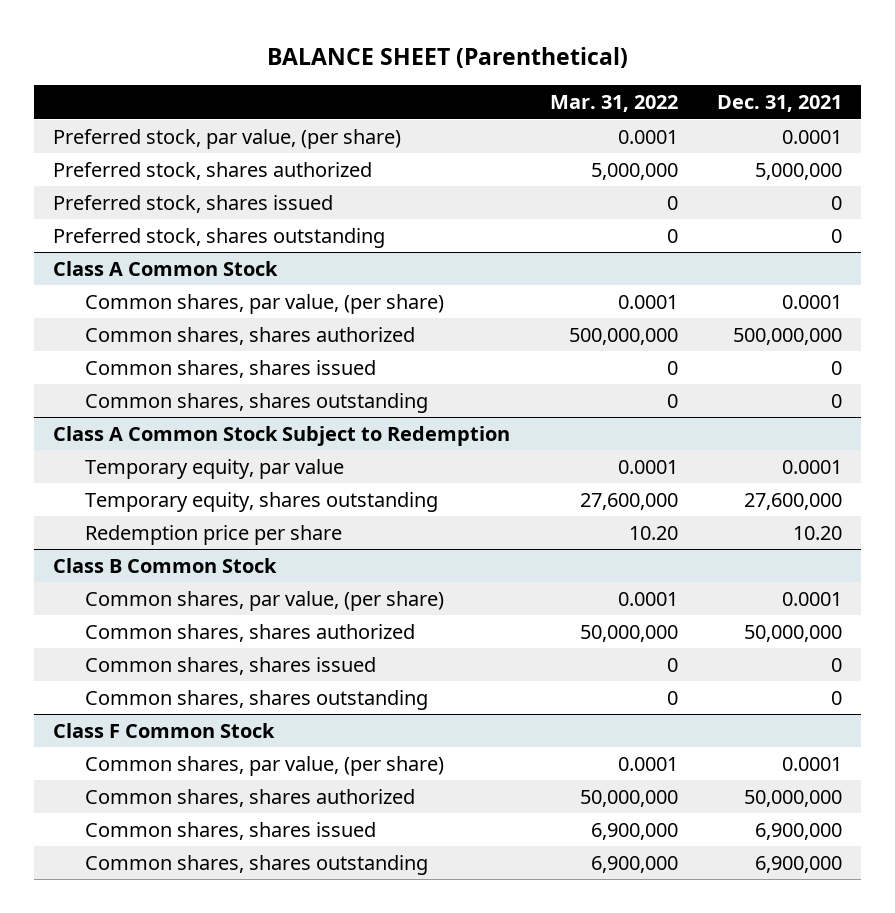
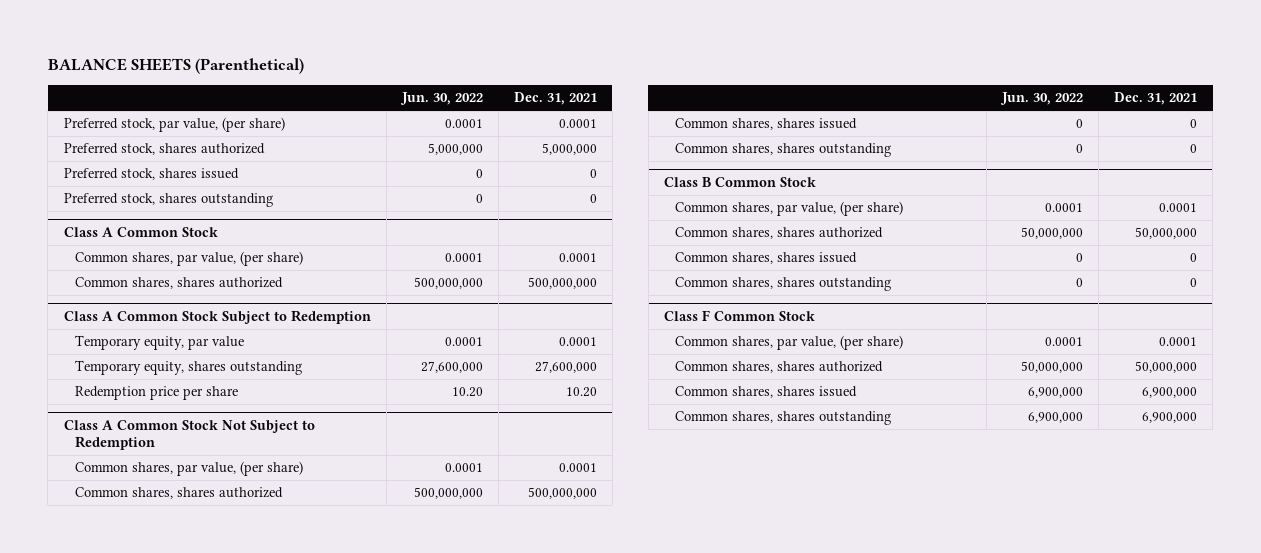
- BALANCE SHEET (Parenthetical)
+ BALANCE SHEETS (Parenthetical)
- | Mar. 31, 2022 | Dec. 31, 2021
+ | Jun. 30, 2022 | Dec. 31, 2021
@ Class A Common Stock
- Common shares, shares issued | 0 | 0
- Common shares, shares outstanding | 0 | 0
+ Class A Common Stock Not Subject to Redemption
+ Common shares, par value, (per share) | 0.0001 | 0.0001
+ Common shares, shares authorized | 500,000,000 | 500,000,000
+ Common shares, shares issued | 0 | 0
+ Common shares, shares outstanding | 0 | 0

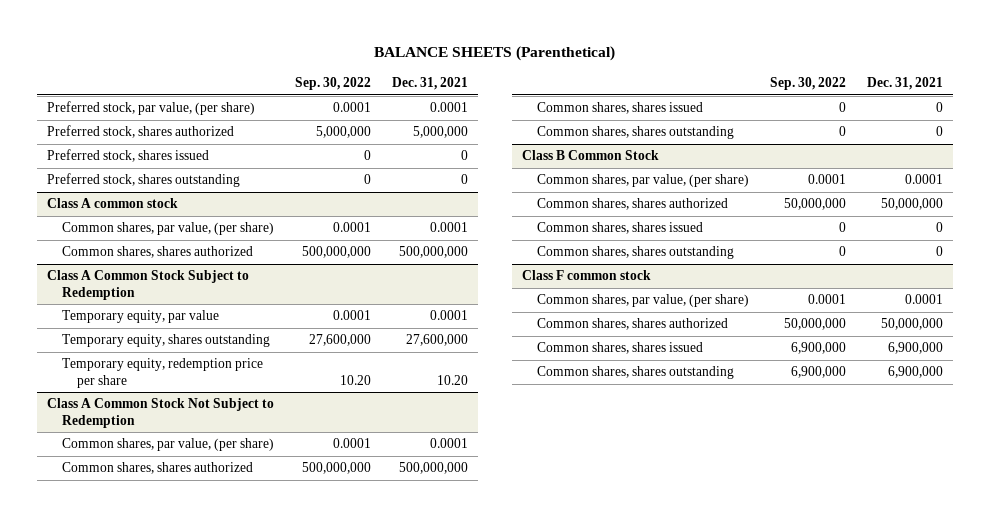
- | Jun. 30, 2022 | Dec. 31, 2021
+ | Sep. 30, 2022 | Dec. 31, 2021
- Class A Common Stock
+ Class A common stock
@ Class A Common Stock Subject to Redemption
- Redemption price per share | 10.20 | 10.20
+ Temporary equity, redemption price per share | 10.20 | 10.20
- Class F Common Stock
+ Class F common stock

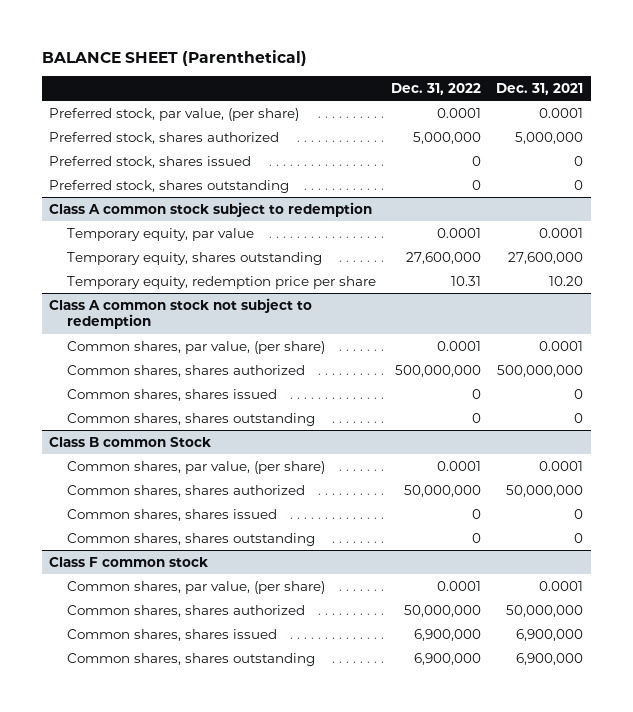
- BALANCE SHEETS (Parenthetical)
+ BALANCE SHEET (Parenthetical)
- | Sep. 30, 2022 | Dec. 31, 2021
+ | Dec. 31, 2022 | Dec. 31, 2021
- Class A common stock
- Common shares, par value, (per share) | 0.0001 | 0.0001
- Common shares, shares authorized | 500,000,000 | 500,000,000
- Class A Common Stock Subject to Redemption
+ Class A common stock subject to redemption
- Class A Common Stock Not Subject to Redemption
+ Class A common stock not subject to redemption
- Class B Common Stock
+ Class B common Stock

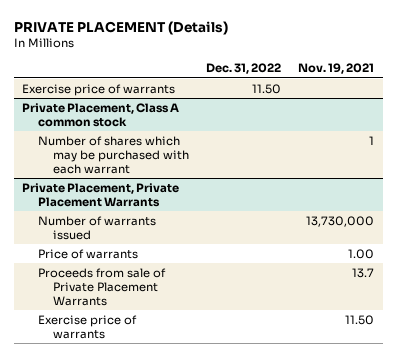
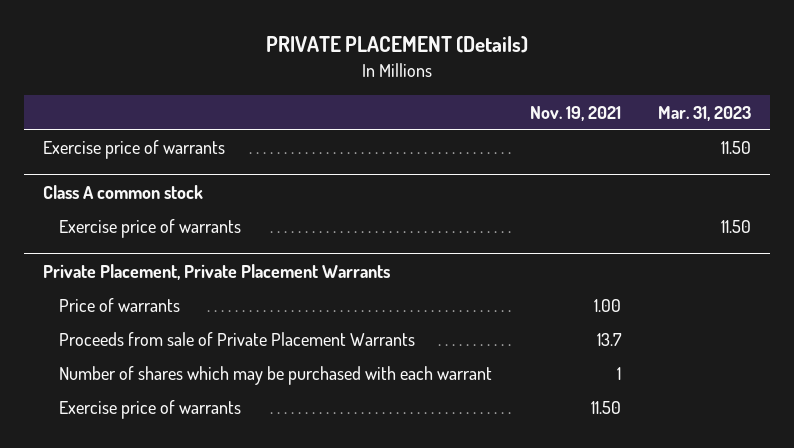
- | Dec. 31, 2022 | Nov. 19, 2021
+ | Nov. 19, 2021 | Mar. 31, 2023
- Private Placement, Class A common stock
- Number of shares which may be purchased with each warrant | | 1
+ Class A common stock
+ Exercise price of warrants | | 11.50
@ Private Placement, Private Placement Warrants
- Number of warrants issued | | 13,730,000
+ Number of shares which may be purchased with each warrant | 1 |

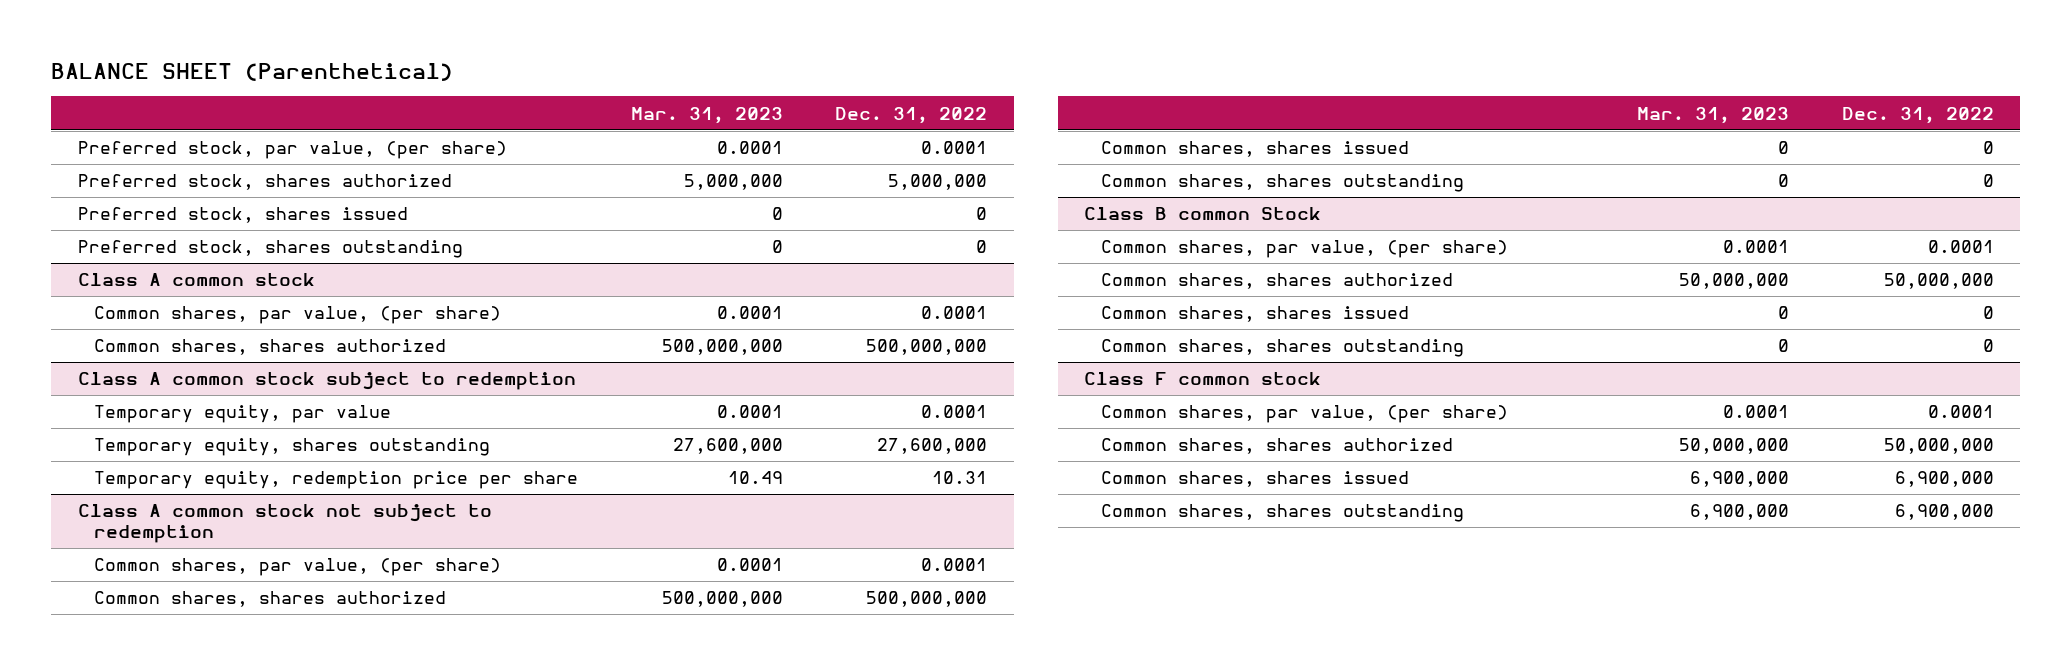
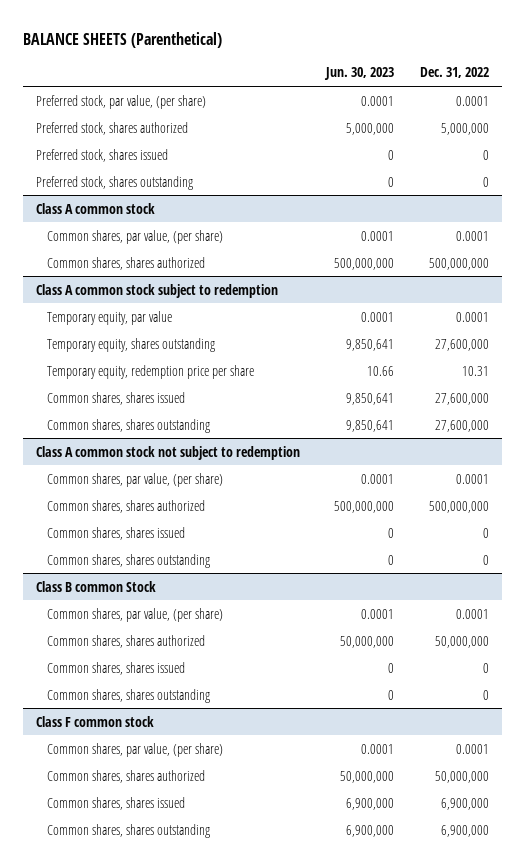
- BALANCE SHEET (Parenthetical)
+ BALANCE SHEETS (Parenthetical)
- | Mar. 31, 2023 | Dec. 31, 2022
+ | Jun. 30, 2023 | Dec. 31, 2022
@ Class A common stock subject to redemption
+ Common shares, shares issued | 9,850,641 | 27,600,000
+ Common shares, shares outstanding | 9,850,641 | 27,600,000

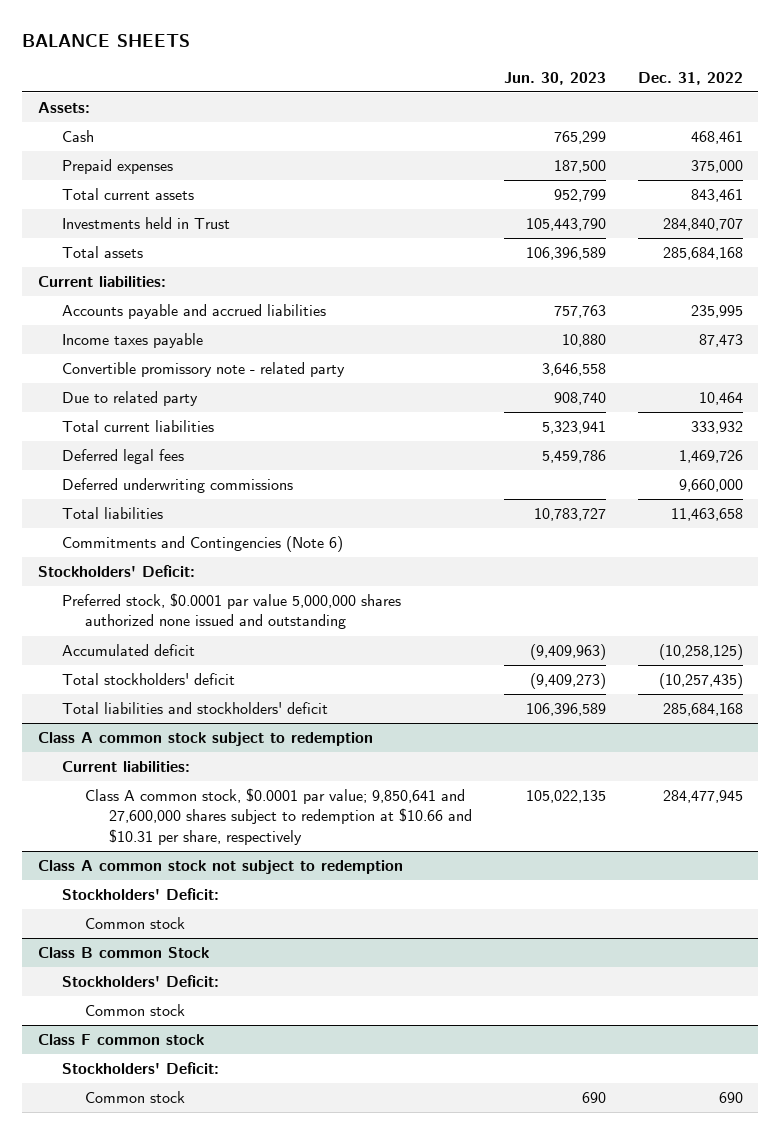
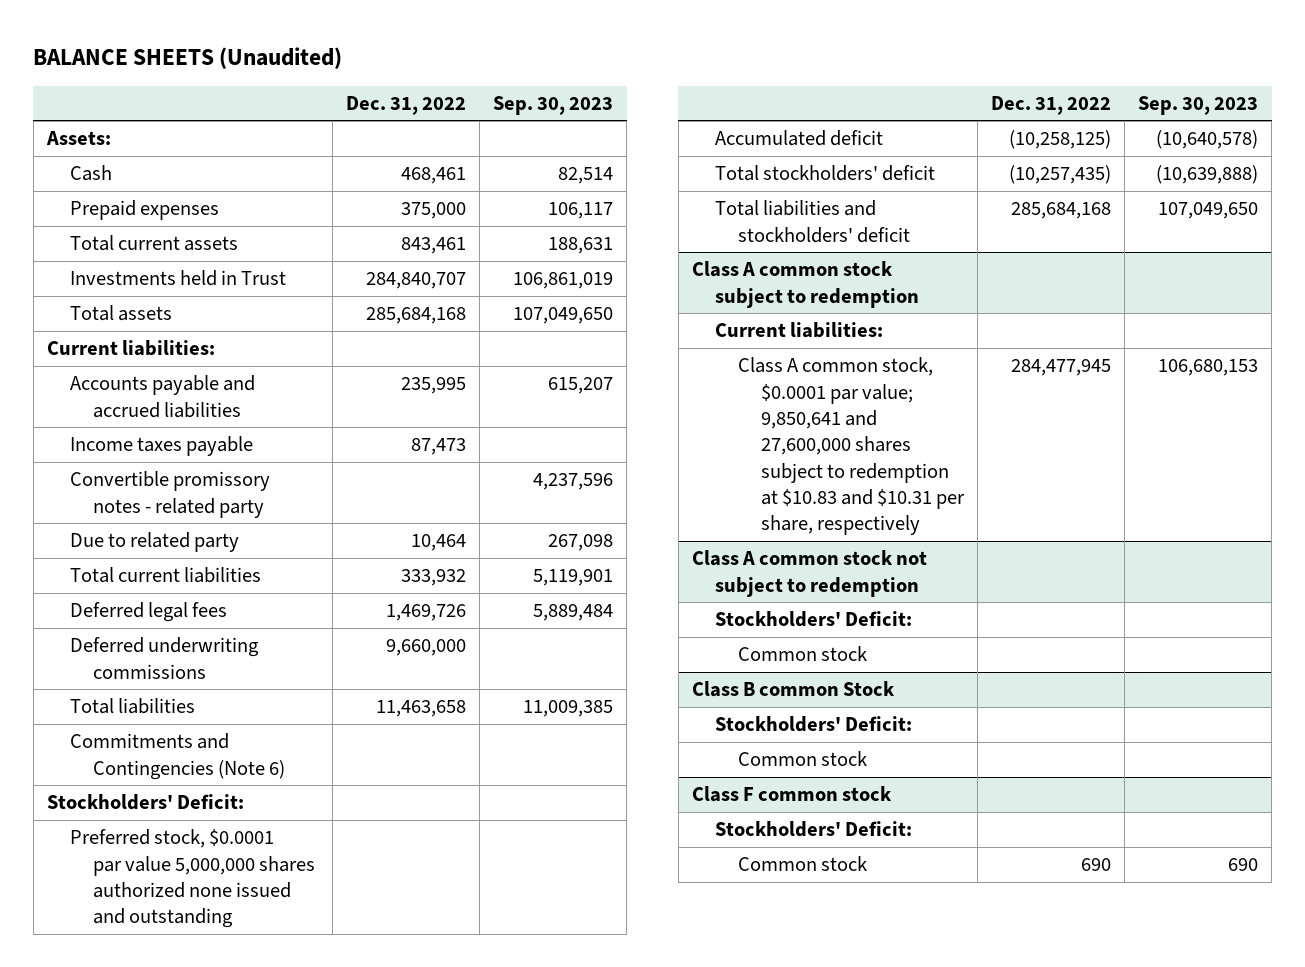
- BALANCE SHEETS
+ BALANCE SHEETS (Unaudited)
- | Jun. 30, 2023 | Dec. 31, 2022
+ | Dec. 31, 2022 | Sep. 30, 2023
- Convertible promissory note - related party | 3,646,558 |
+ Convertible promissory notes - related party | | 4,237,596
@ Class A common stock subject to redemption
- Class A common stock, $0.0001 par value; 9,850,641 and 27,600,000 shares subject to redemption at $10.66 and $10.31 per share, respectively | 105,022,135 | 284,477,945
+ Class A common stock, $0.0001 par value; 9,850,641 and 27,600,000 shares subject to redemption at $10.83 and $10.31 per share, respectively | 284,477,945 | 106,680,153

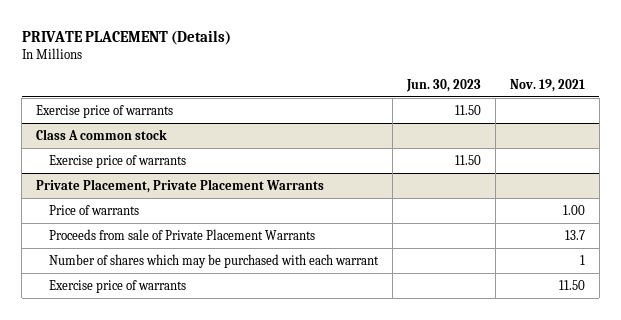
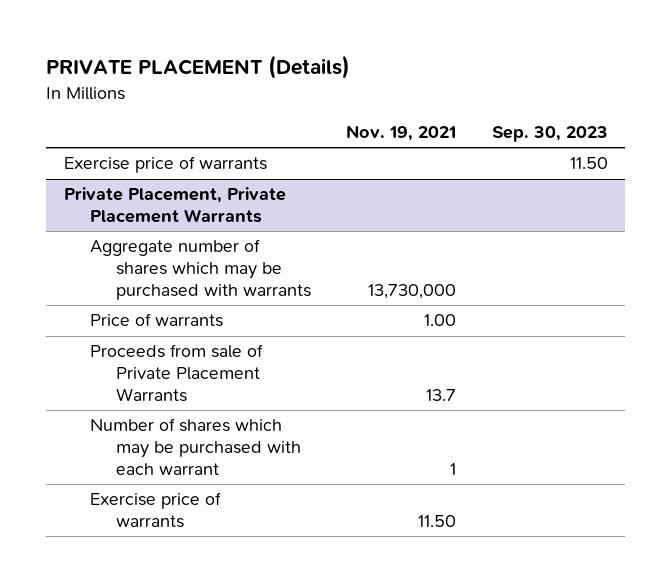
- | Jun. 30, 2023 | Nov. 19, 2021
+ | Nov. 19, 2021 | Sep. 30, 2023
- Class A common stock
- Exercise price of warrants | 11.50 |
@ Private Placement, Private Placement Warrants
+ Aggregate number of shares which may be purchased with warrants | 13,730,000 |

